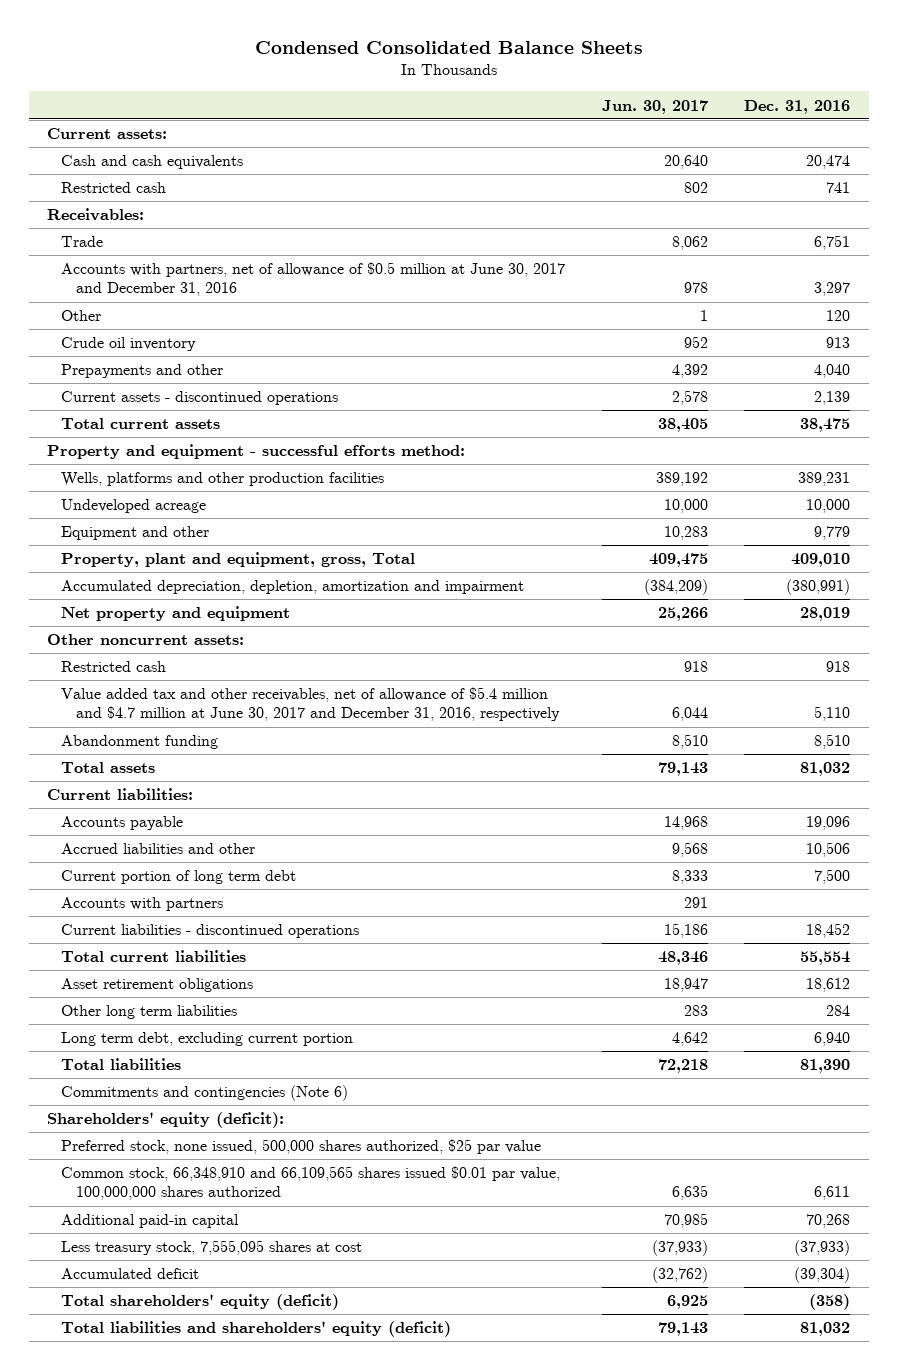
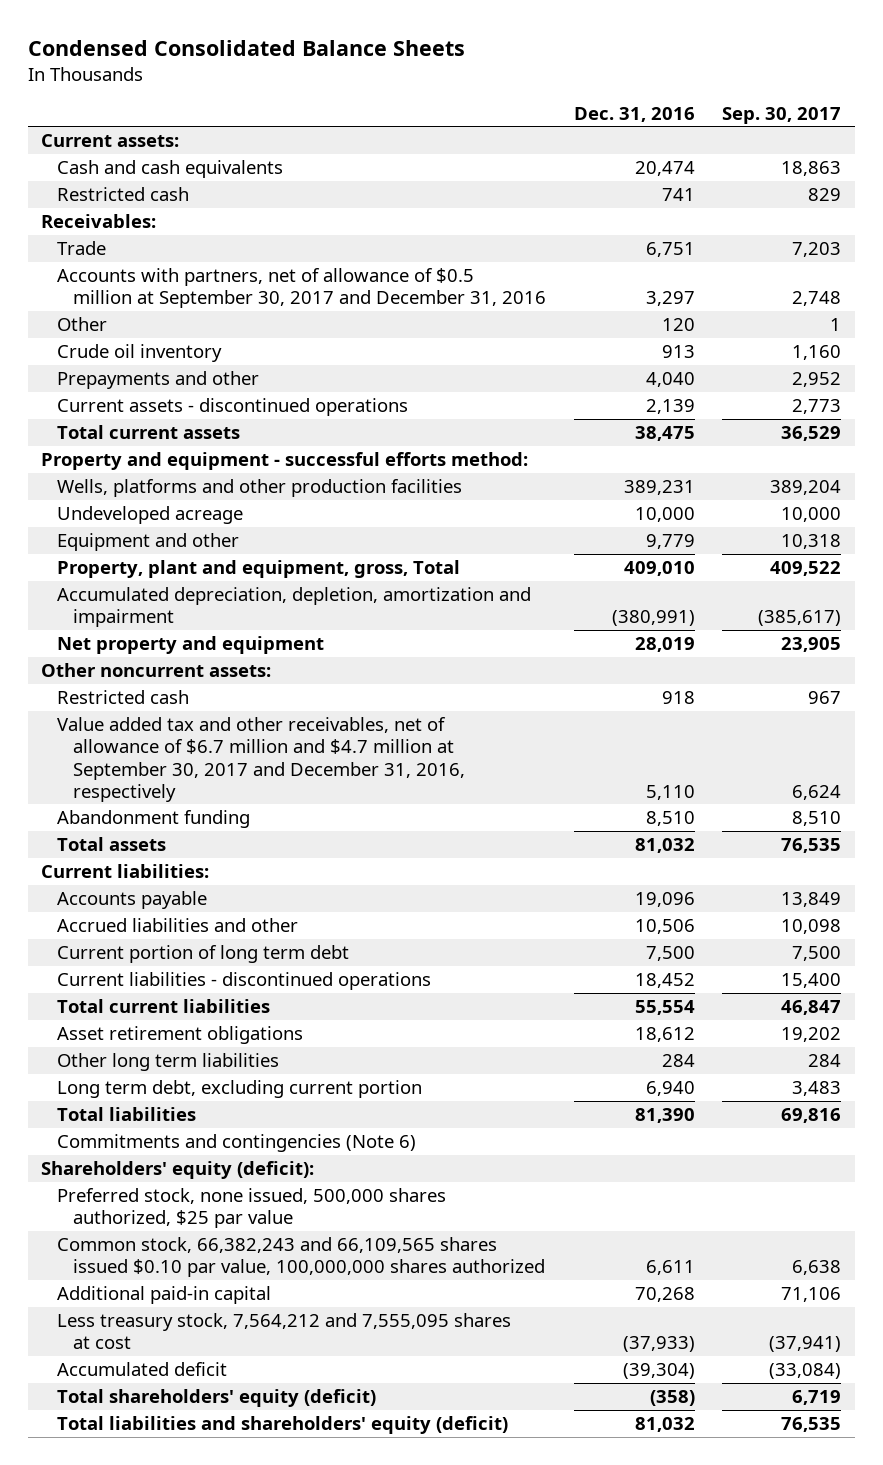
- | Jun. 30, 2017 | Dec. 31, 2016
+ | Dec. 31, 2016 | Sep. 30, 2017
- Accounts with partners, net of allowance of $0.5 million at June 30, 2017 and December 31, 2016 | 978 | 3,297
+ Accounts with partners, net of allowance of $0.5 million at September 30, 2017 and December 31, 2016 | 3,297 | 2,748
- Value added tax and other receivables, net of allowance of $5.4 million and $4.7 million at June 30, 2017 and December 31, 2016, respectively | 6,044 | 5,110
+ Value added tax and other receivables, net of allowance of $6.7 million and $4.7 million at September 30, 2017 and December 31, 2016, respectively | 5,110 | 6,624
- Accounts with partners | 291 |
- Common stock, 66,348,910 and 66,109,565 shares issued $0.01 par value, 100,000,000 shares authorized | 6,635 | 6,611
+ Common stock, 66,382,243 and 66,109,565 shares issued $0.10 par value, 100,000,000 shares authorized | 6,611 | 6,638
- Less treasury stock, 7,555,095 shares at cost | (37,933) | (37,933)
+ Less treasury stock, 7,564,212 and 7,555,095 shares at cost | (37,933) | (37,941)

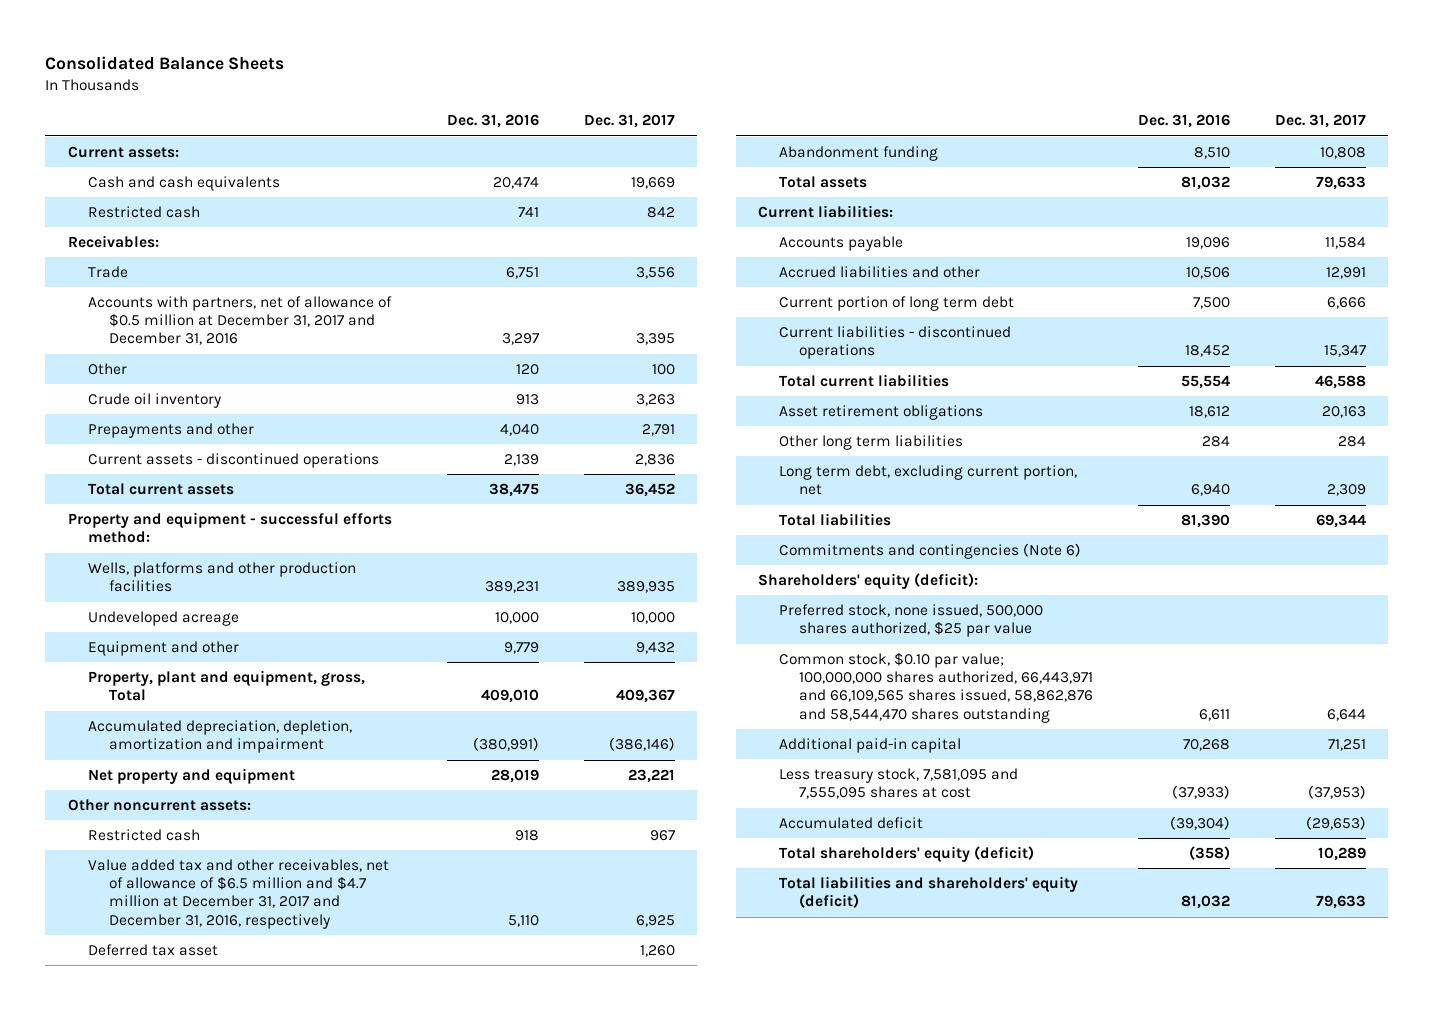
- Condensed Consolidated Balance Sheets
+ Consolidated Balance Sheets
- | Dec. 31, 2016 | Sep. 30, 2017
+ | Dec. 31, 2016 | Dec. 31, 2017
- Accounts with partners, net of allowance of $0.5 million at September 30, 2017 and December 31, 2016 | 3,297 | 2,748
+ Accounts with partners, net of allowance of $0.5 million at December 31, 2017 and December 31, 2016 | 3,297 | 3,395
- Value added tax and other receivables, net of allowance of $6.7 million and $4.7 million at September 30, 2017 and December 31, 2016, respectively | 5,110 | 6,624
+ Value added tax and other receivables, net of allowance of $6.5 million and $4.7 million at December 31, 2017 and December 31, 2016, respectively | 5,110 | 6,925
+ Deferred tax asset | | 1,260
- Long term debt, excluding current portion | 6,940 | 3,483
+ Long term debt, excluding current portion, net | 6,940 | 2,309
- Common stock, 66,382,243 and 66,109,565 shares issued $0.10 par value, 100,000,000 shares authorized | 6,611 | 6,638
+ Common stock, $0.10 par value; 100,000,000 shares authorized, 66,443,971 and 66,109,565 shares issued, 58,862,876 and 58,544,470 shares outstanding | 6,611 | 6,644
- Less treasury stock, 7,564,212 and 7,555,095 shares at cost | (37,933) | (37,941)
+ Less treasury stock, 7,581,095 and 7,555,095 shares at cost | (37,933) | (37,953)

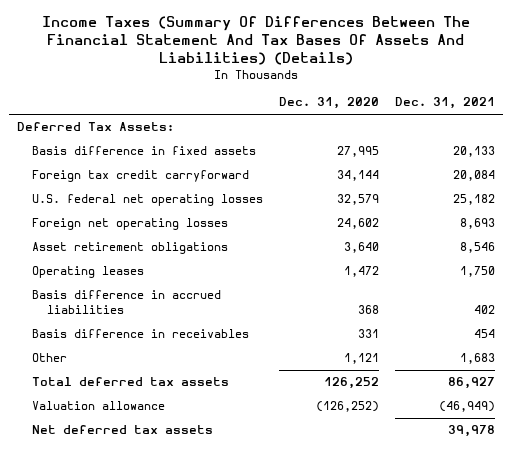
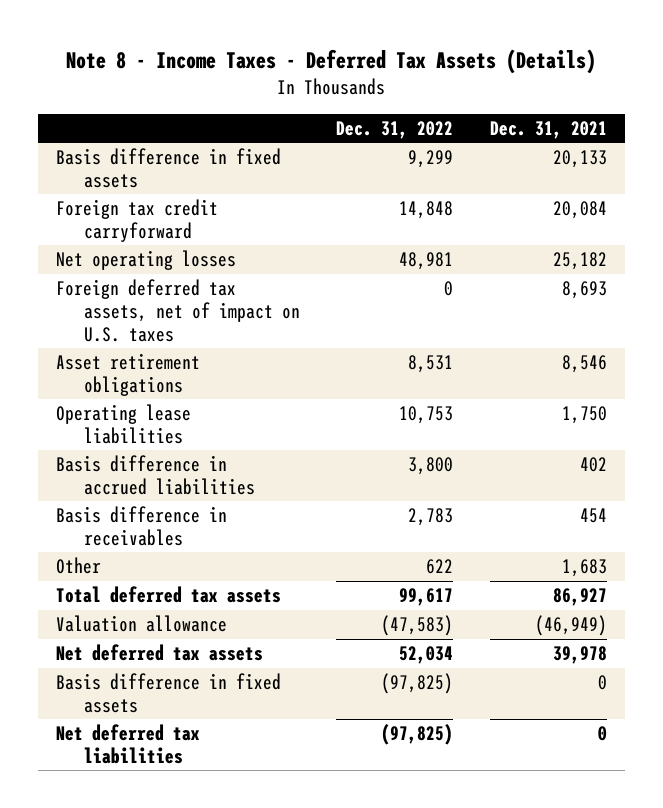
- Income Taxes (Summary Of Differences Between The Financial Statement And Tax Bases Of Assets And Liabilities) (Details)
+ Note 8 - Income Taxes - Deferred Tax Assets (Details)
- | Dec. 31, 2020 | Dec. 31, 2021
+ | Dec. 31, 2022 | Dec. 31, 2021
- Deferred Tax Assets:
- U.S. federal net operating losses | 32,579 | 25,182
- Foreign net operating losses | 24,602 | 8,693
+ Net operating losses | 48,981 | 25,182
+ Foreign deferred tax assets, net of impact on U.S. taxes | 0 | 8,693
- Operating leases | 1,472 | 1,750
+ Operating lease liabilities | 10,753 | 1,750
+ Basis difference in fixed assets | (97,825) | 0
+ Net deferred tax liabilities | (97,825) | 0

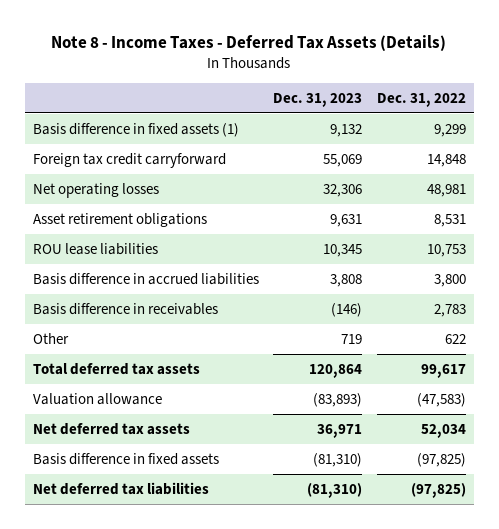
- | Dec. 31, 2022 | Dec. 31, 2021
+ | Dec. 31, 2023 | Dec. 31, 2022
- Basis difference in fixed assets | 9,299 | 20,133
+ Basis difference in fixed assets (1) | 9,132 | 9,299
- Foreign deferred tax assets, net of impact on U.S. taxes | 0 | 8,693
- Operating lease liabilities | 10,753 | 1,750
+ ROU lease liabilities | 10,345 | 10,753

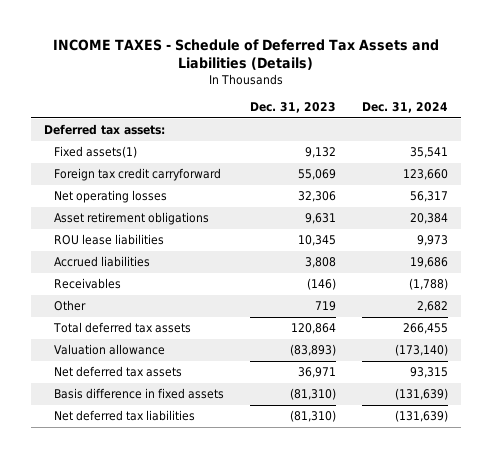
- Note 8 - Income Taxes - Deferred Tax Assets (Details)
+ INCOME TAXES - Schedule of Deferred Tax Assets and Liabilities (Details)
- | Dec. 31, 2023 | Dec. 31, 2022
+ | Dec. 31, 2023 | Dec. 31, 2024
- Basis difference in fixed assets (1) | 9,132 | 9,299
+ Deferred tax assets:
+ Fixed assets(1) | 9,132 | 35,541
- Basis difference in accrued liabilities | 3,808 | 3,800
- Basis difference in receivables | (146) | 2,783
+ Accrued liabilities | 3,808 | 19,686
+ Receivables | (146) | (1,788)

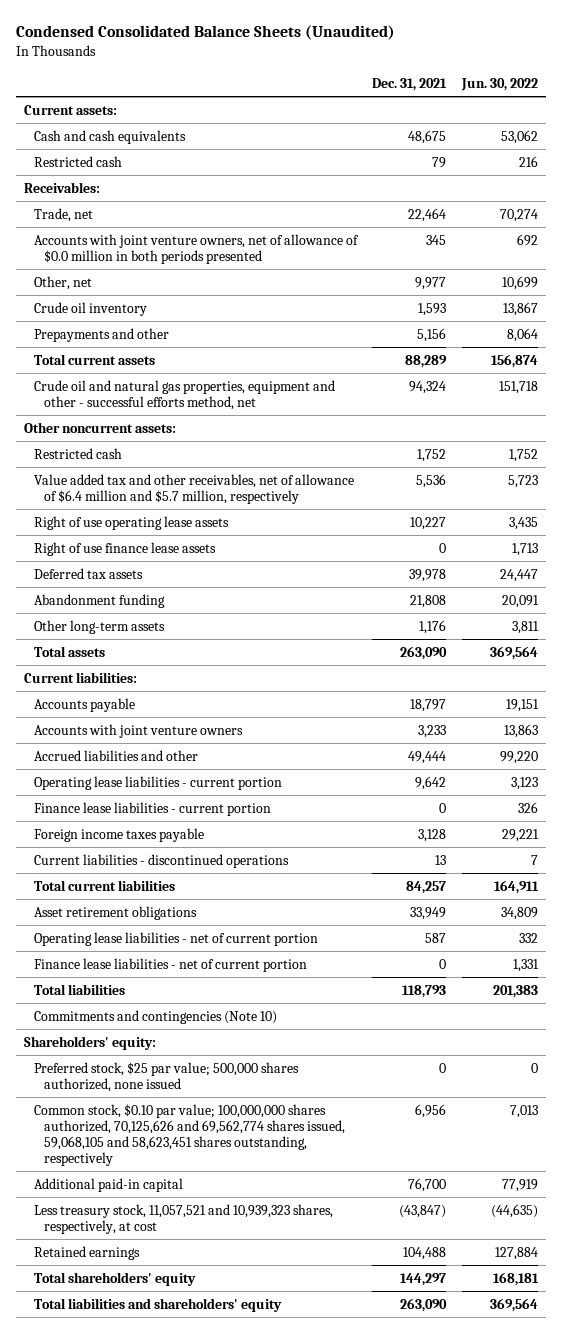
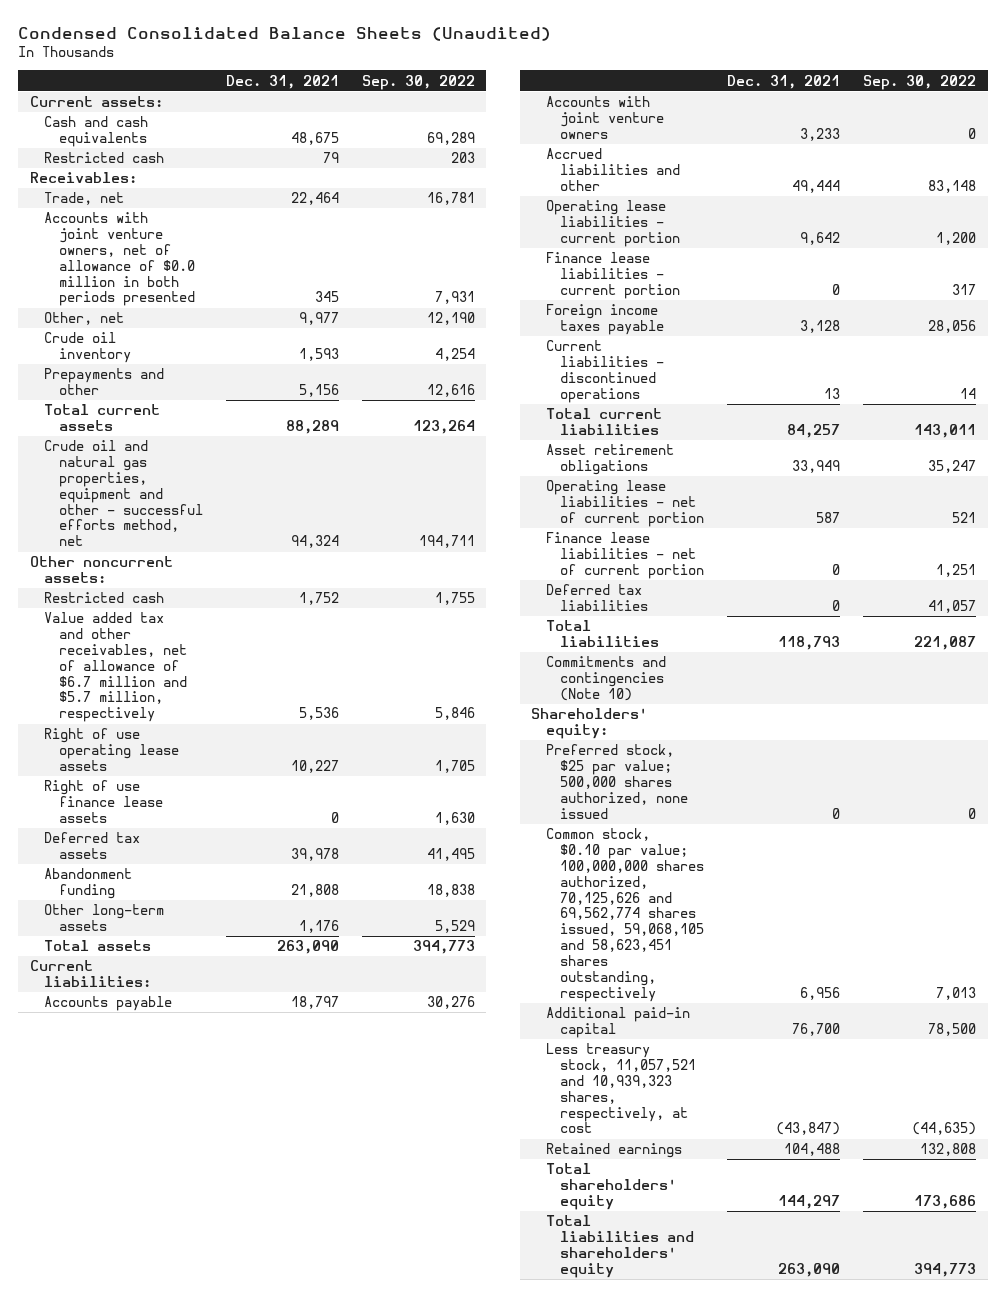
- | Dec. 31, 2021 | Jun. 30, 2022
+ | Dec. 31, 2021 | Sep. 30, 2022
- Value added tax and other receivables, net of allowance of $6.4 million and $5.7 million, respectively | 5,536 | 5,723
+ Value added tax and other receivables, net of allowance of $6.7 million and $5.7 million, respectively | 5,536 | 5,846
+ Deferred tax liabilities | 0 | 41,057

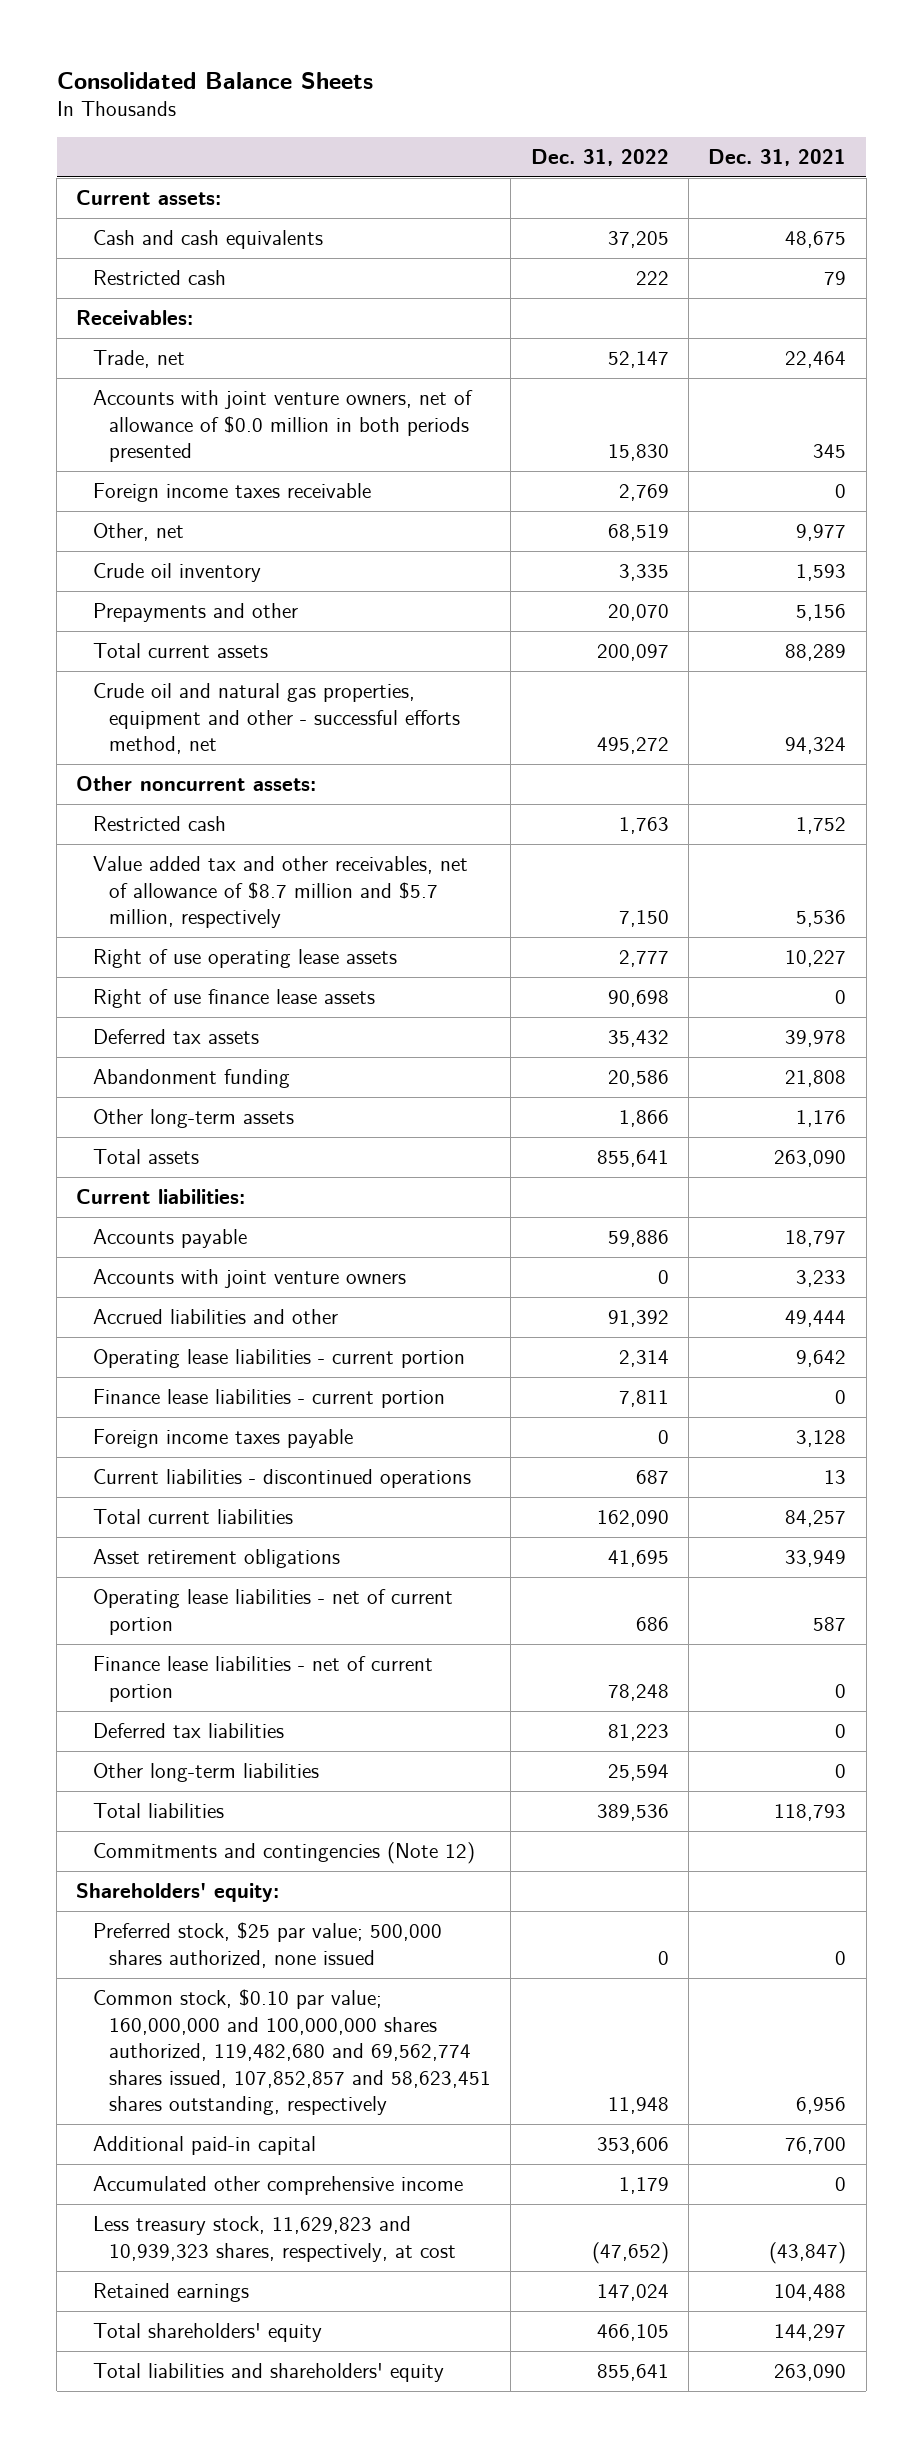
- Condensed Consolidated Balance Sheets (Unaudited)
+ Consolidated Balance Sheets
- | Dec. 31, 2021 | Sep. 30, 2022
+ | Dec. 31, 2022 | Dec. 31, 2021
+ Foreign income taxes receivable | 2,769 | 0
- Value added tax and other receivables, net of allowance of $6.7 million and $5.7 million, respectively | 5,536 | 5,846
+ Value added tax and other receivables, net of allowance of $8.7 million and $5.7 million, respectively | 7,150 | 5,536
+ Other long-term liabilities | 25,594 | 0
- Commitments and contingencies (Note 10)
+ Commitments and contingencies (Note 12)
- Common stock, $0.10 par value; 100,000,000 shares authorized, 70,125,626 and 69,562,774 shares issued, 59,068,105 and 58,623,451 shares outstanding, respectively | 6,956 | 7,013
+ Common stock, $0.10 par value; 160,000,000 and 100,000,000 shares authorized, 119,482,680 and 69,562,774 shares issued, 107,852,857 and 58,623,451 shares outstanding, respectively | 11,948 | 6,956
- Less treasury stock, 11,057,521 and 10,939,323 shares, respectively, at cost | (43,847) | (44,635)
+ Accumulated other comprehensive income | 1,179 | 0
+ Less treasury stock, 11,629,823 and 10,939,323 shares, respectively, at cost | (47,652) | (43,847)

